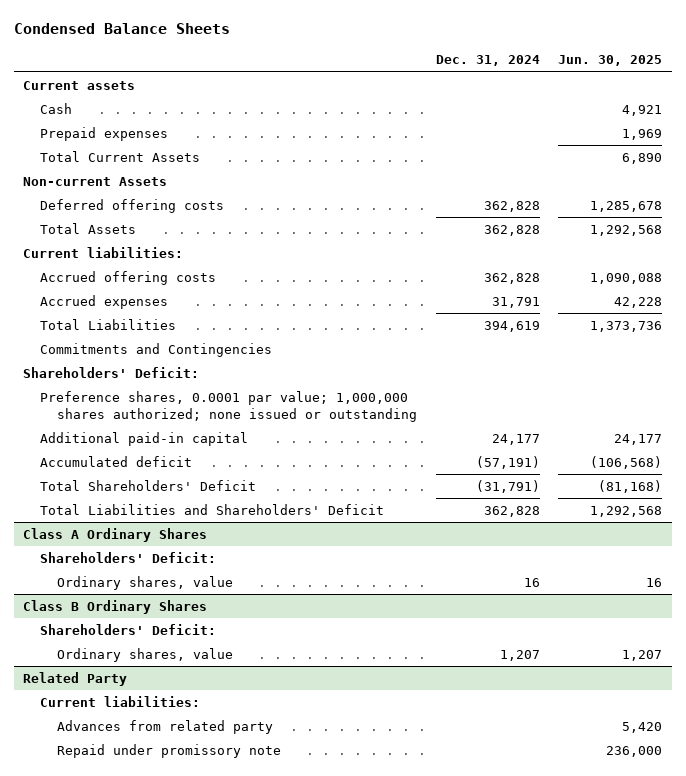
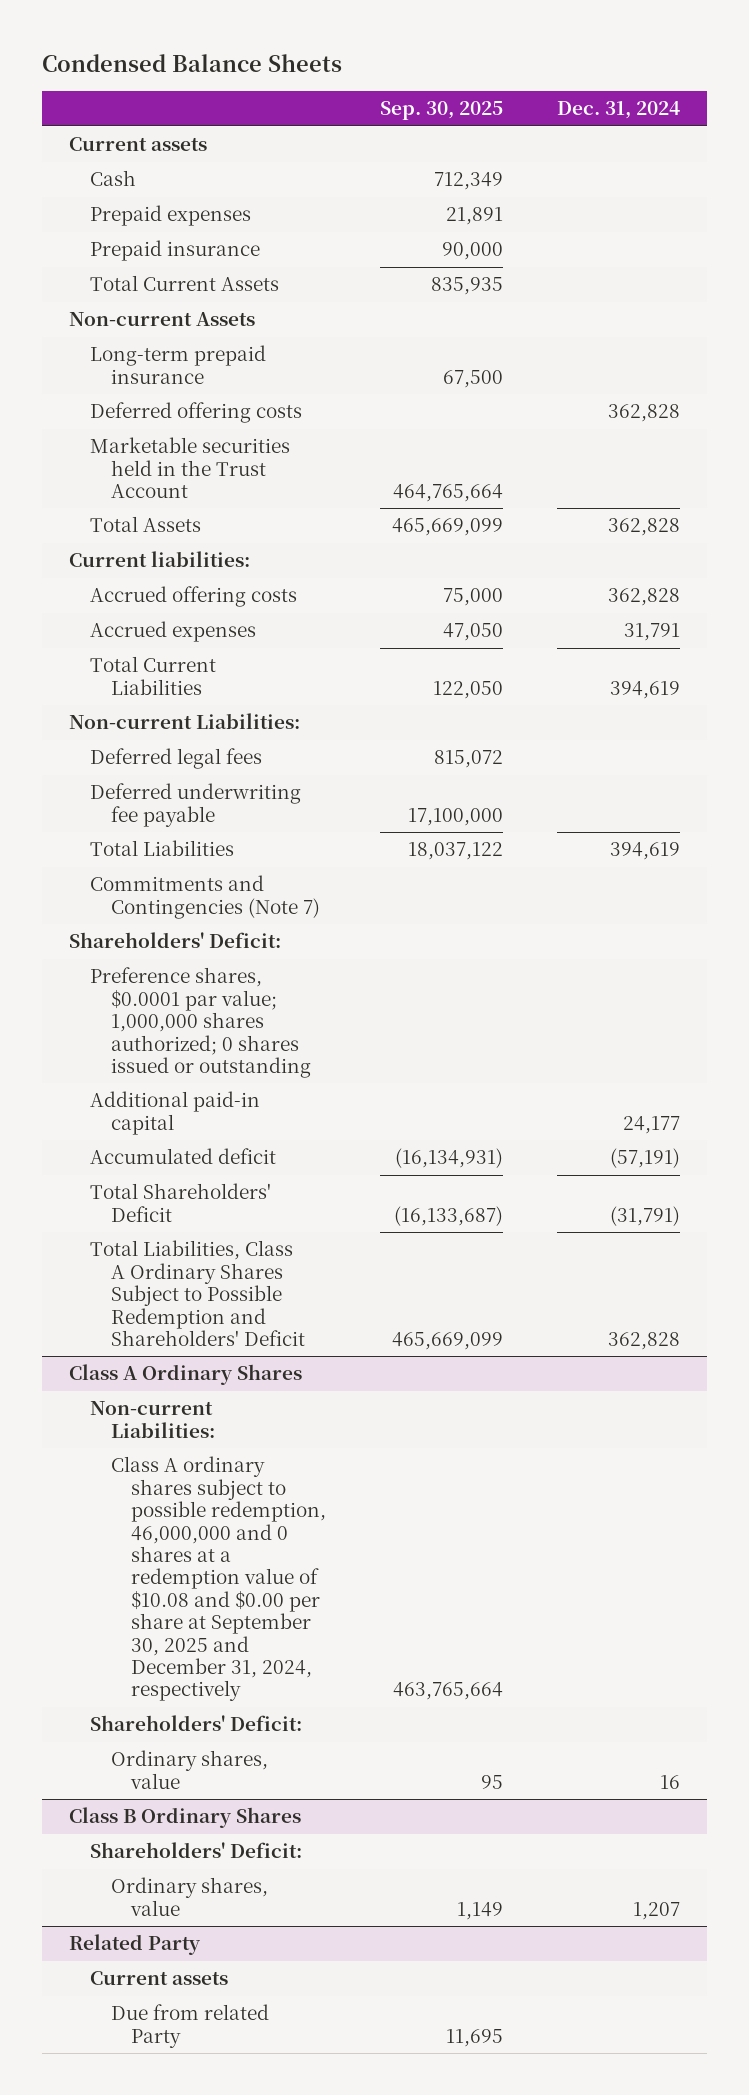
- | Dec. 31, 2024 | Jun. 30, 2025
+ | Sep. 30, 2025 | Dec. 31, 2024
+ Prepaid insurance | 90,000 |
+ Long-term prepaid insurance | 67,500 |
+ Marketable securities held in the Trust Account | 464,765,664 |
+ Total Current Liabilities | 122,050 | 394,619
+ Non-current Liabilities:
+ Deferred legal fees | 815,072 |
+ Deferred underwriting fee payable | 17,100,000 |
- Commitments and Contingencies
+ Commitments and Contingencies (Note 7)
- Preference shares, 0.0001 par value; 1,000,000 shares authorized; none issued or outstanding
+ Preference shares, $0.0001 par value; 1,000,000 shares authorized; 0 shares issued or outstanding
- Total Liabilities and Shareholders' Deficit | 362,828 | 1,292,568
+ Total Liabilities, Class A Ordinary Shares Subject to Possible Redemption and Shareholders' Deficit | 465,669,099 | 362,828
@ Class A Ordinary Shares
+ Non-current Liabilities:
+ Class A ordinary shares subject to possible redemption, 46,000,000 and 0 shares at a redemption value of $10.08 and $0.00 per share at September 30, 2025 and December 31, 2024, respectively | 463,765,664 |
@ Related Party
- Current liabilities:
- Advances from related party | | 5,420
- Repaid under promissory note | | 236,000
+ Current assets
+ Due from related Party | 11,695 |

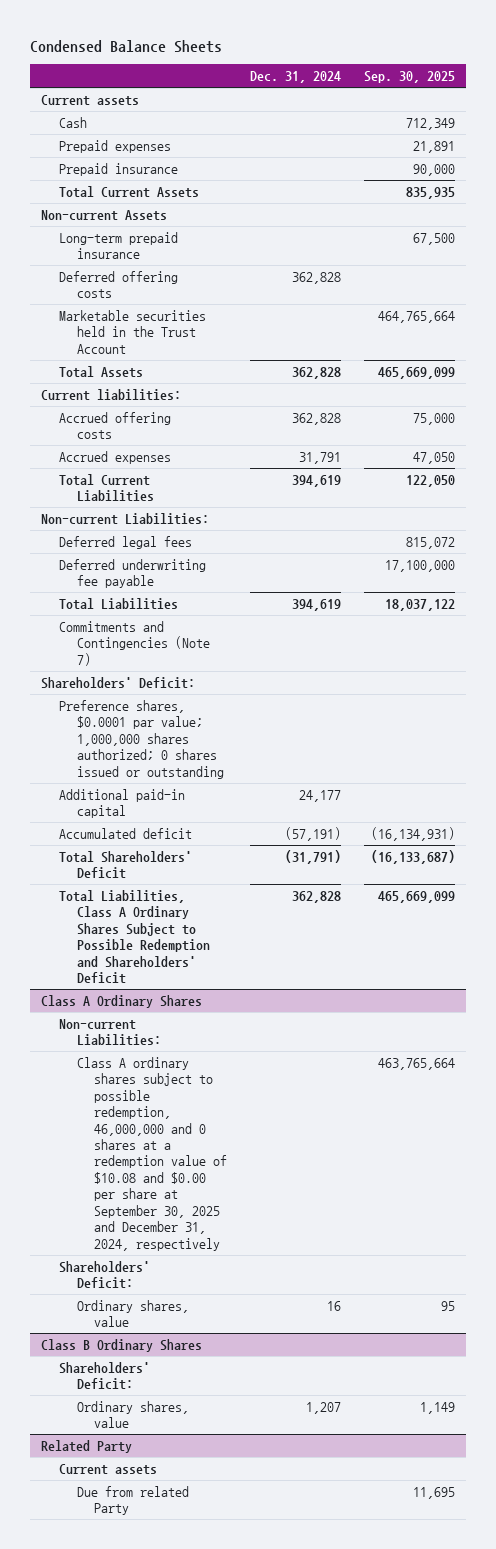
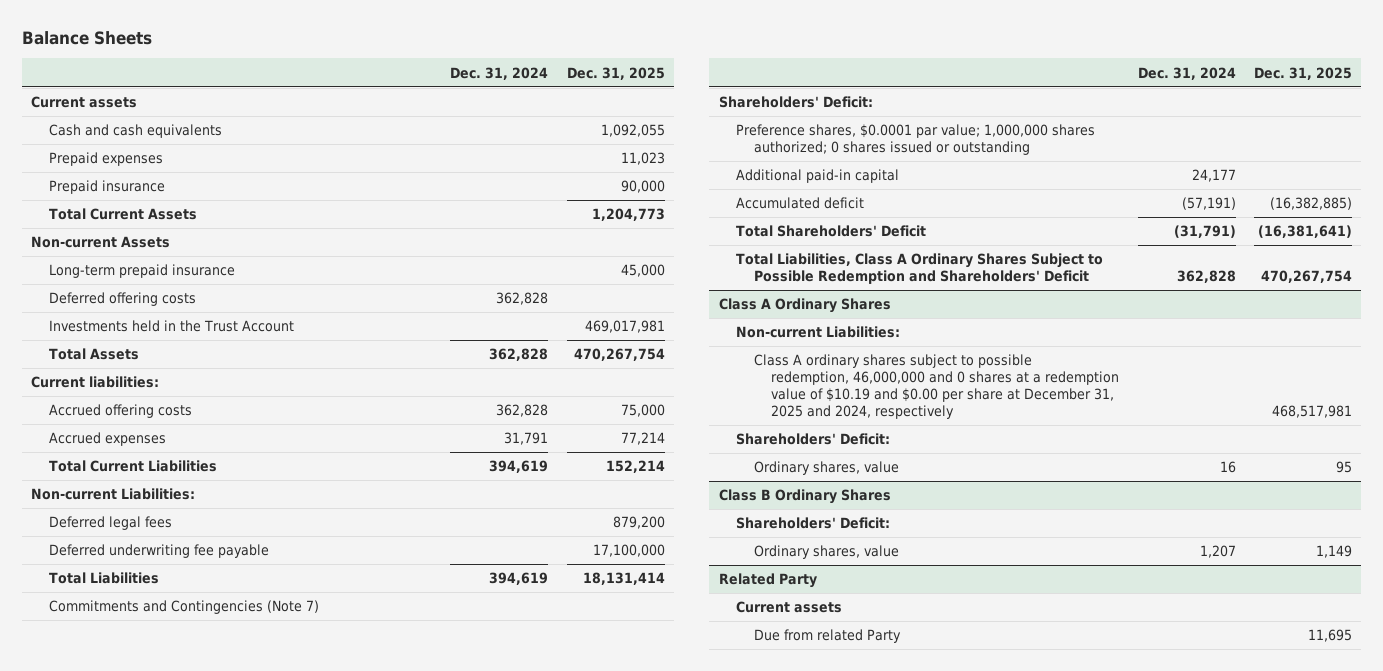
- Condensed Balance Sheets
+ Balance Sheets
- | Dec. 31, 2024 | Sep. 30, 2025
+ | Dec. 31, 2024 | Dec. 31, 2025
- Cash | | 712,349
+ Cash and cash equivalents | | 1,092,055
- Marketable securities held in the Trust Account | | 464,765,664
+ Investments held in the Trust Account | | 469,017,981
@ Class A Ordinary Shares
- Class A ordinary shares subject to possible redemption, 46,000,000 and 0 shares at a redemption value of $10.08 and $0.00 per share at September 30, 2025 and December 31, 2024, respectively | | 463,765,664
+ Class A ordinary shares subject to possible redemption, 46,000,000 and 0 shares at a redemption value of $10.19 and $0.00 per share at December 31, 2025 and 2024, respectively | | 468,517,981

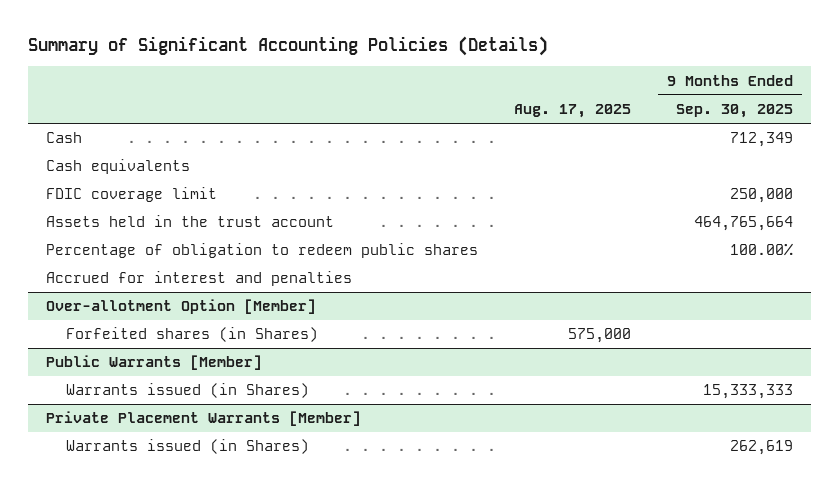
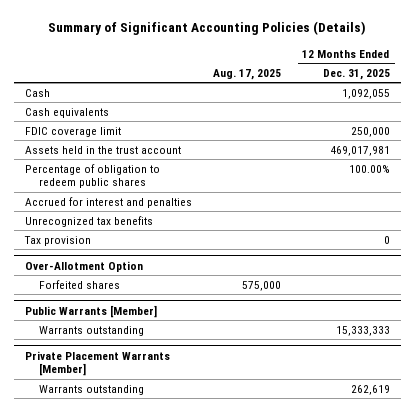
- | Aug. 17, 2025 | 9 Months Ended Sep. 30, 2025
+ | Aug. 17, 2025 | 12 Months Ended Dec. 31, 2025
- Over-allotment Option [Member]
- Forfeited shares (in Shares) | 575,000 |
+ Unrecognized tax benefits
+ Tax provision | | 0
+ Over-Allotment Option
+ Forfeited shares | 575,000 |
@ Public Warrants [Member]
- Warrants issued (in Shares) | | 15,333,333
+ Warrants outstanding | | 15,333,333
@ Private Placement Warrants [Member]
- Warrants issued (in Shares) | | 262,619
+ Warrants outstanding | | 262,619

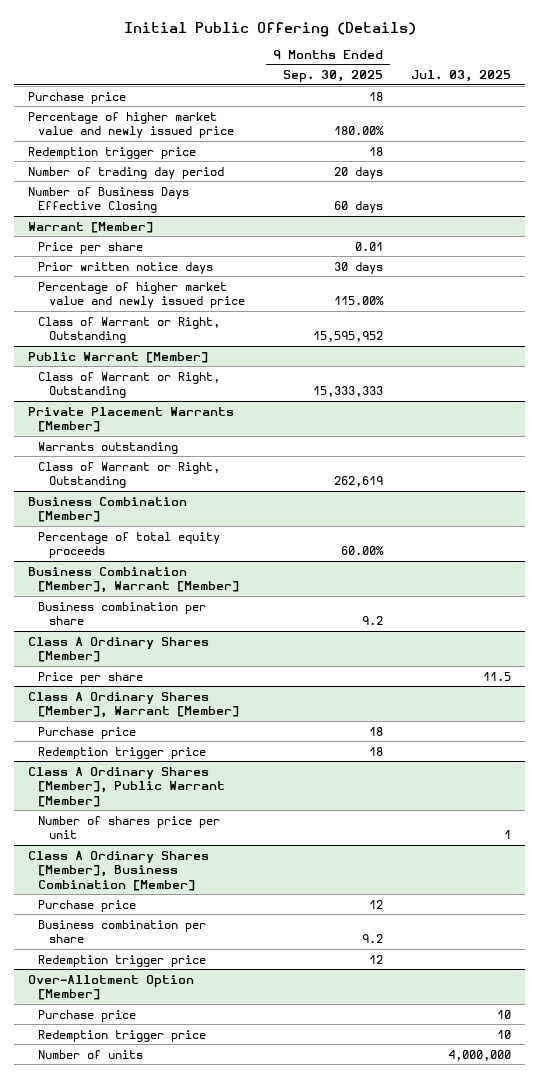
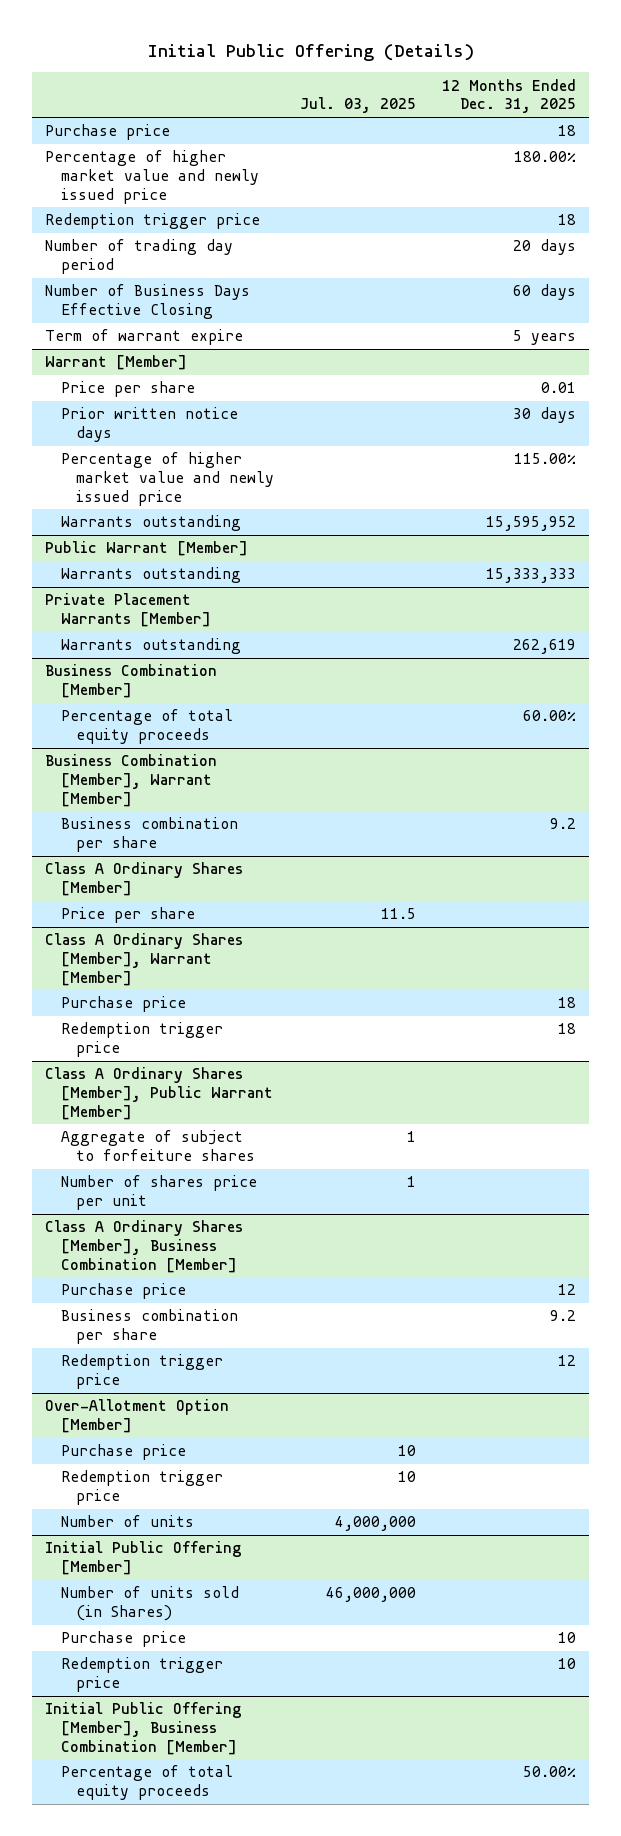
- | 9 Months Ended Sep. 30, 2025 | Jul. 03, 2025
+ | Jul. 03, 2025 | 12 Months Ended Dec. 31, 2025
+ Term of warrant expire | | 5 years
@ Warrant [Member]
- Class of Warrant or Right, Outstanding | 15,595,952 |
+ Warrants outstanding | | 15,595,952
@ Public Warrant [Member]
- Class of Warrant or Right, Outstanding | 15,333,333 |
+ Warrants outstanding | | 15,333,333
@ Private Placement Warrants [Member]
- Class of Warrant or Right, Outstanding | 262,619 |
@ Class A Ordinary Shares [Member], Public Warrant [Member]
+ Aggregate of subject to forfeiture shares | 1 |
+ Initial Public Offering [Member]
+ Number of units sold (in Shares) | 46,000,000 |
+ Purchase price | | 10
+ Redemption trigger price | | 10
+ Initial Public Offering [Member], Business Combination [Member]
+ Percentage of total equity proceeds | | 50.00%

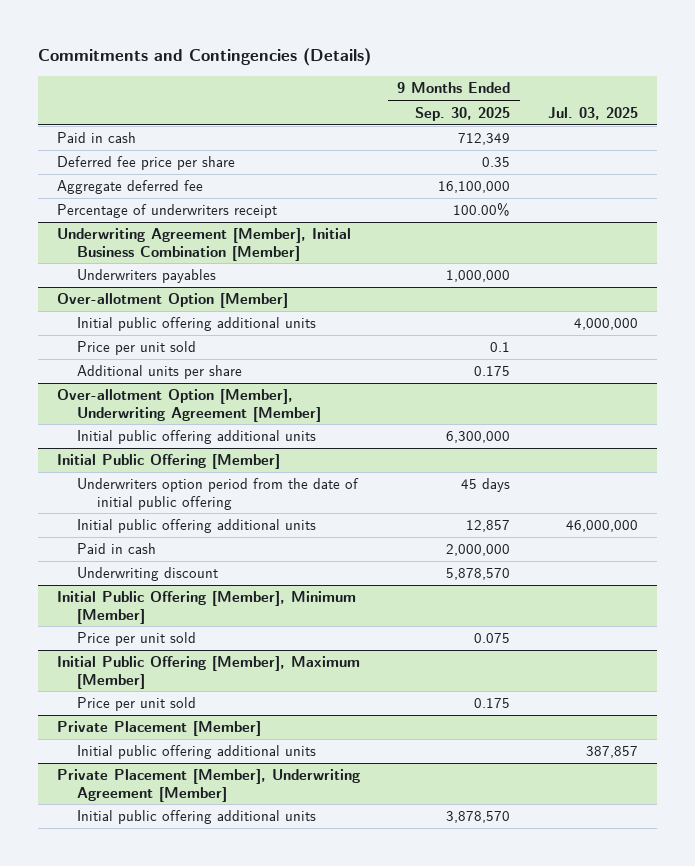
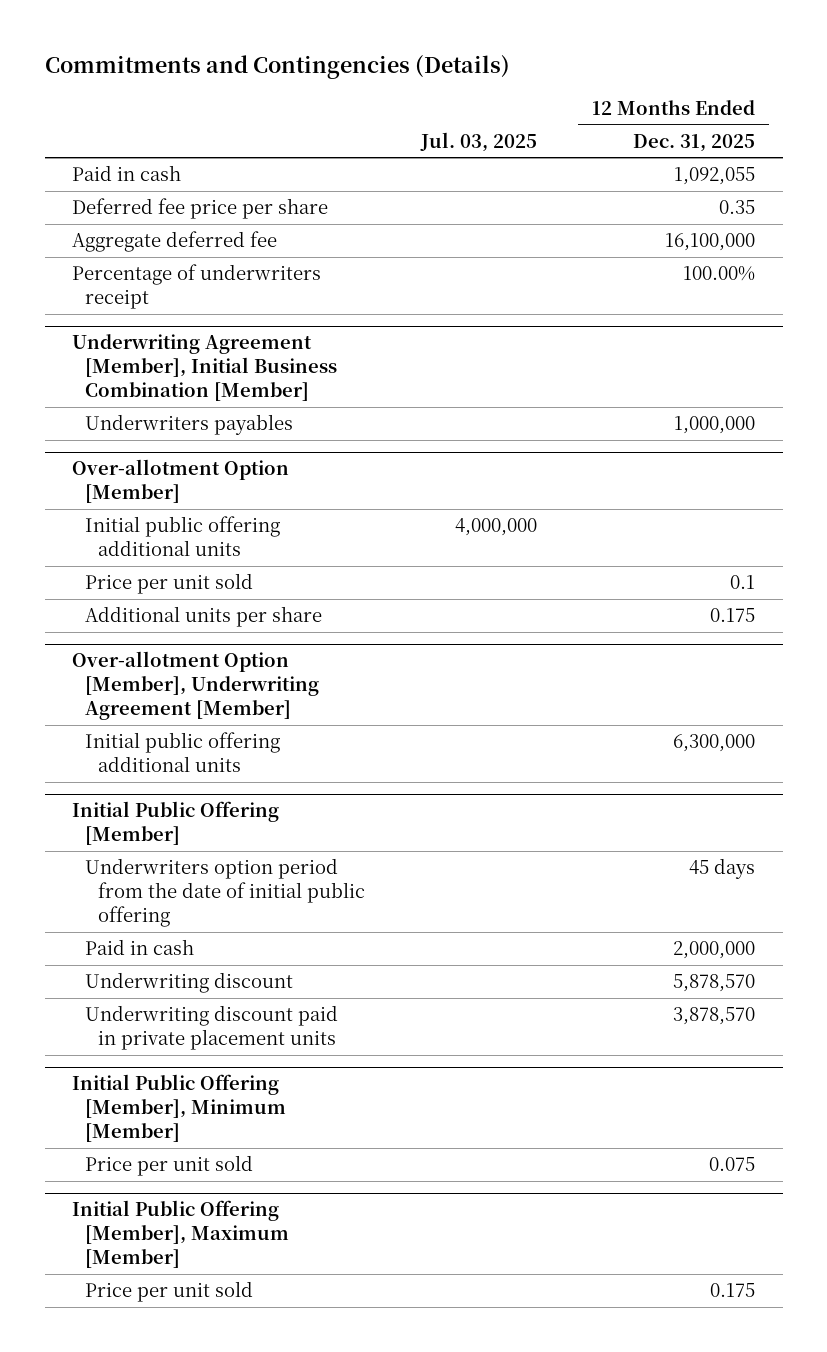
- | 9 Months Ended Sep. 30, 2025 | Jul. 03, 2025
+ | Jul. 03, 2025 | 12 Months Ended Dec. 31, 2025
@ Initial Public Offering [Member]
- Initial public offering additional units | 12,857 | 46,000,000
+ Underwriting discount paid in private placement units | | 3,878,570
- Private Placement [Member]
- Initial public offering additional units | | 387,857
- Private Placement [Member], Underwriting Agreement [Member]
- Initial public offering additional units | 3,878,570 |

